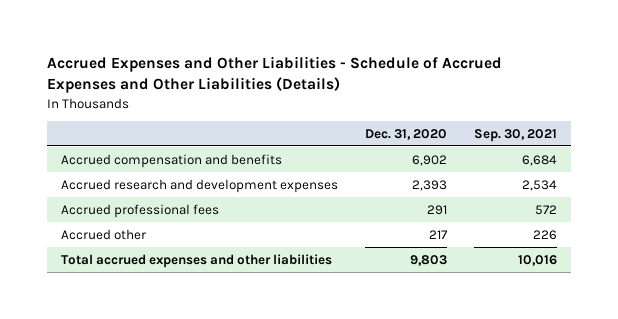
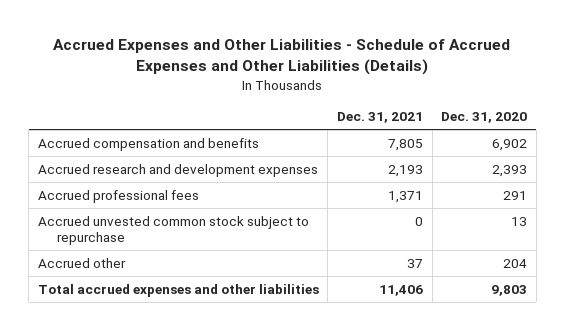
- | Dec. 31, 2020 | Sep. 30, 2021
+ | Dec. 31, 2021 | Dec. 31, 2020
- Accrued other | 217 | 226
+ Accrued unvested common stock subject to repurchase | 0 | 13
+ Accrued other | 37 | 204

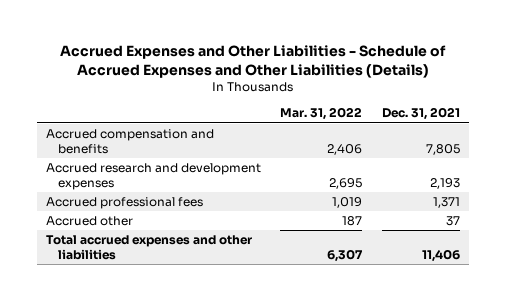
- | Dec. 31, 2021 | Dec. 31, 2020
+ | Mar. 31, 2022 | Dec. 31, 2021
- Accrued unvested common stock subject to repurchase | 0 | 13

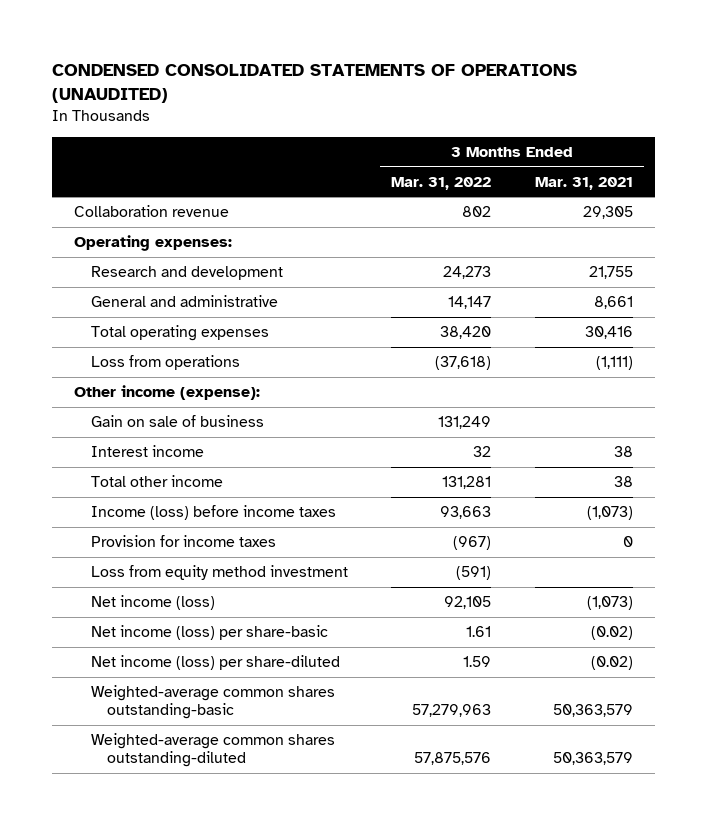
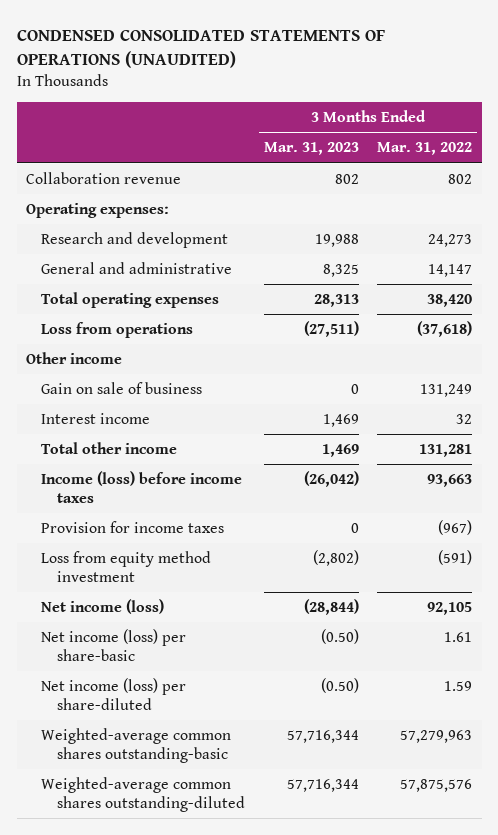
- | 3 Months Ended Mar. 31, 2022 | 3 Months Ended Mar. 31, 2021
+ | 3 Months Ended Mar. 31, 2023 | 3 Months Ended Mar. 31, 2022
- Other income (expense):
+ Other income

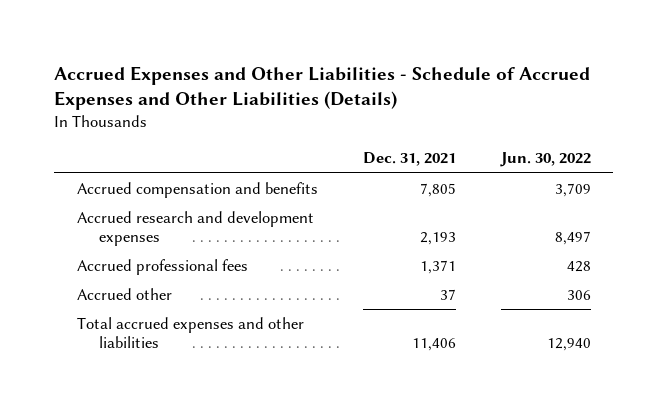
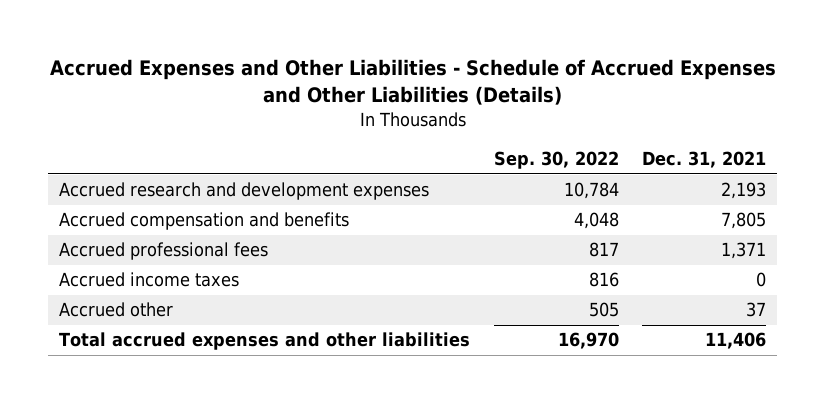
- | Dec. 31, 2021 | Jun. 30, 2022
+ | Sep. 30, 2022 | Dec. 31, 2021
moved down: Accrued compensation and benefits | 4,048 | 7,805
+ Accrued income taxes | 816 | 0

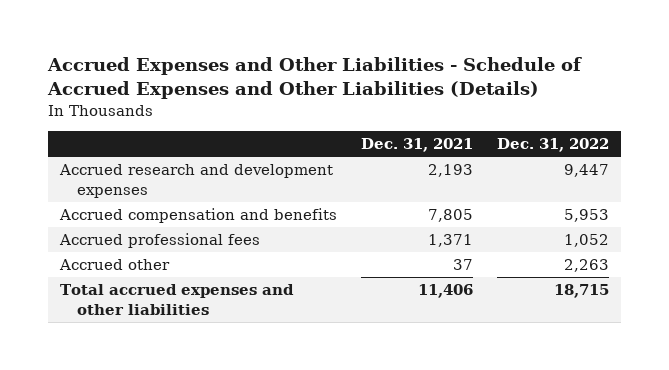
- | Sep. 30, 2022 | Dec. 31, 2021
+ | Dec. 31, 2021 | Dec. 31, 2022
- Accrued income taxes | 816 | 0

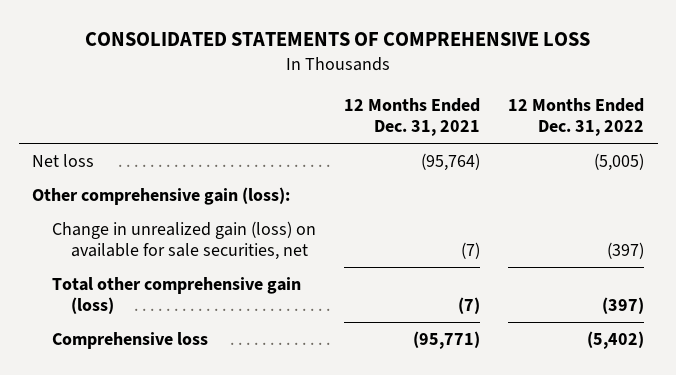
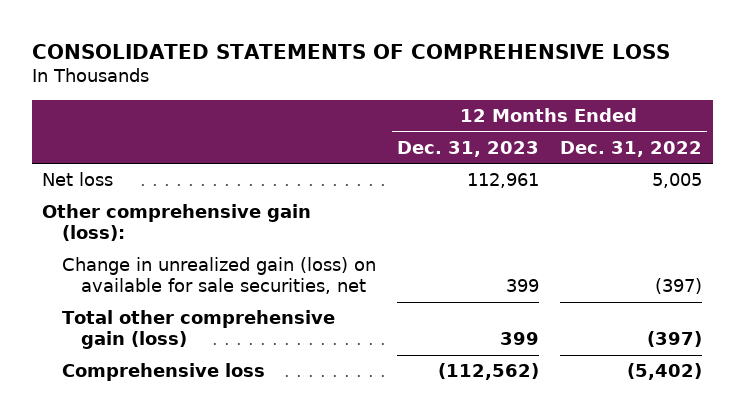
- | 12 Months Ended Dec. 31, 2021 | 12 Months Ended Dec. 31, 2022
+ | 12 Months Ended Dec. 31, 2023 | 12 Months Ended Dec. 31, 2022
- Net loss | (95,764) | (5,005)
+ Net loss | 112,961 | 5,005

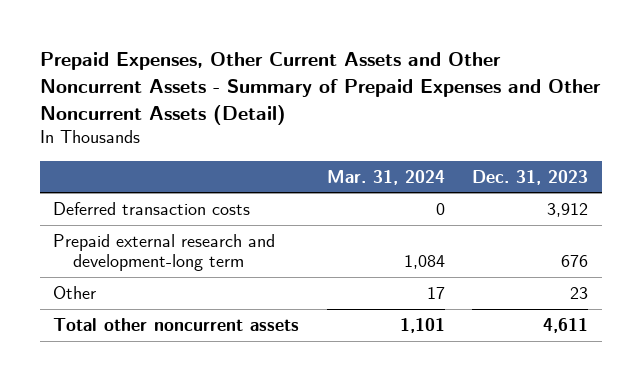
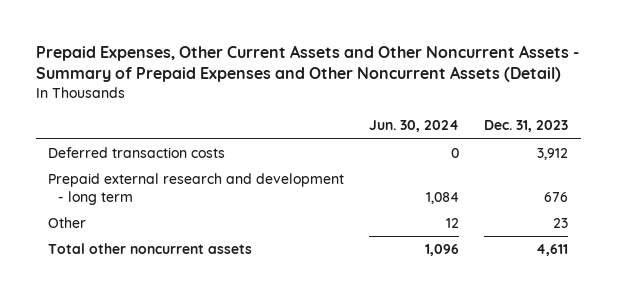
- | Mar. 31, 2024 | Dec. 31, 2023
+ | Jun. 30, 2024 | Dec. 31, 2023
- Prepaid external research and development-long term | 1,084 | 676
+ Prepaid external research and development - long term | 1,084 | 676

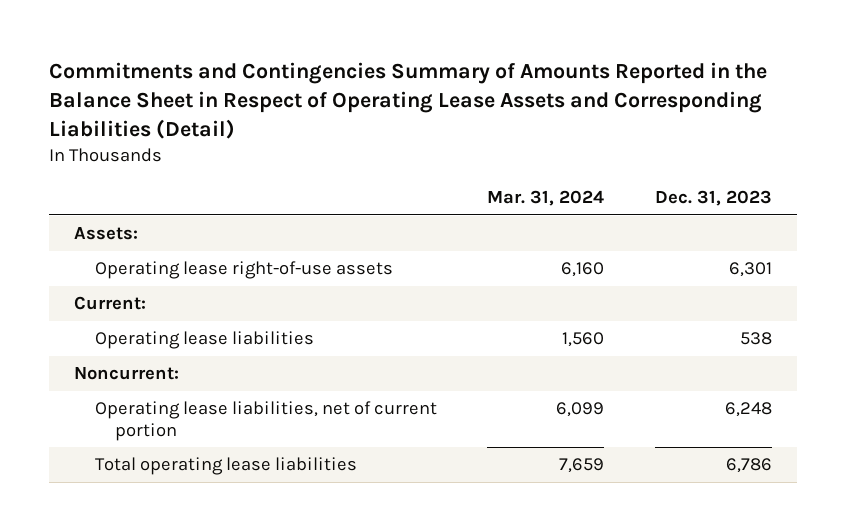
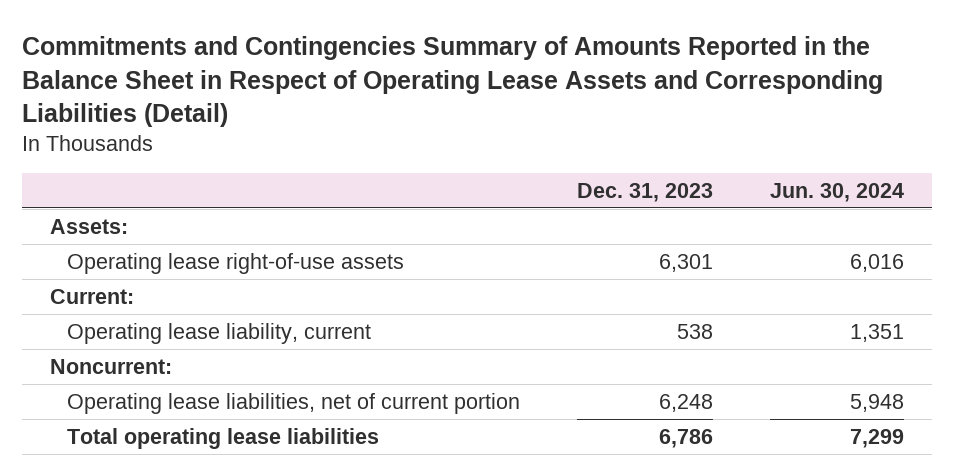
- | Mar. 31, 2024 | Dec. 31, 2023
+ | Dec. 31, 2023 | Jun. 30, 2024
- Operating lease liabilities | 1,560 | 538
+ Operating lease liability, current | 538 | 1,351

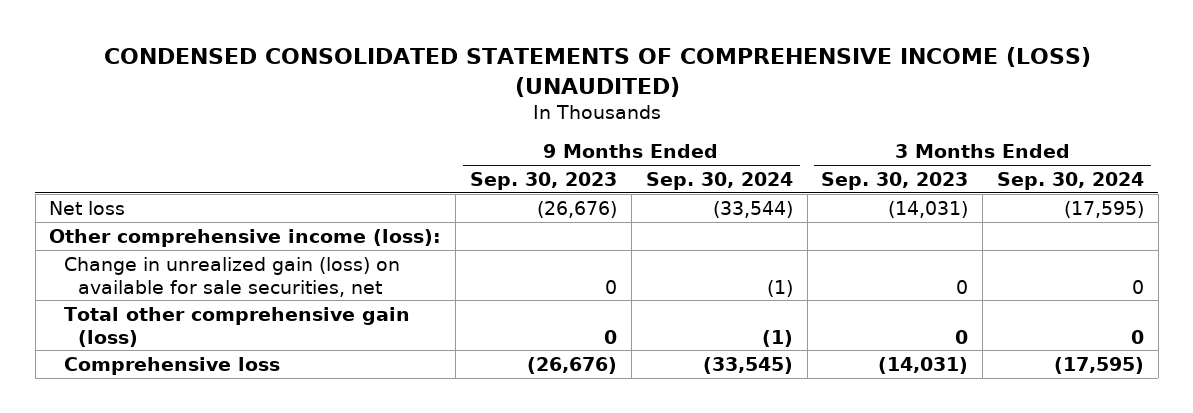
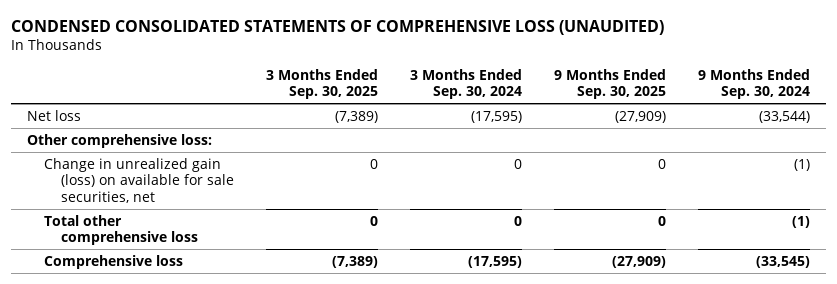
- CONDENSED CONSOLIDATED STATEMENTS OF COMPREHENSIVE INCOME (LOSS) (UNAUDITED)
+ CONDENSED CONSOLIDATED STATEMENTS OF COMPREHENSIVE LOSS (UNAUDITED)
- | 9 Months Ended Sep. 30, 2023 | 9 Months Ended Sep. 30, 2024 | 3 Months Ended Sep. 30, 2023 | 3 Months Ended Sep. 30, 2024
+ | 3 Months Ended Sep. 30, 2025 | 3 Months Ended Sep. 30, 2024 | 9 Months Ended Sep. 30, 2025 | 9 Months Ended Sep. 30, 2024
- Other comprehensive income (loss):
+ Other comprehensive loss:
- Total other comprehensive gain (loss) | 0 | (1) | 0 | 0
+ Total other comprehensive loss | 0 | 0 | 0 | (1)

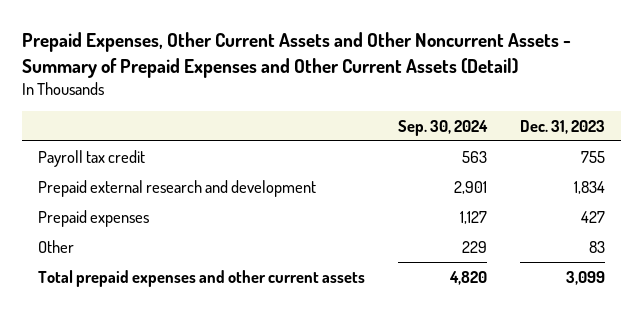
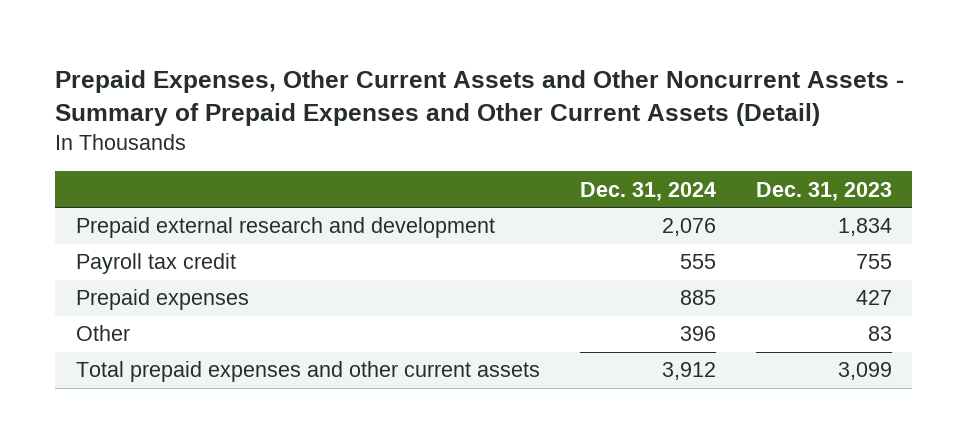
- | Sep. 30, 2024 | Dec. 31, 2023
+ | Dec. 31, 2024 | Dec. 31, 2023
moved down: Payroll tax credit | 555 | 755

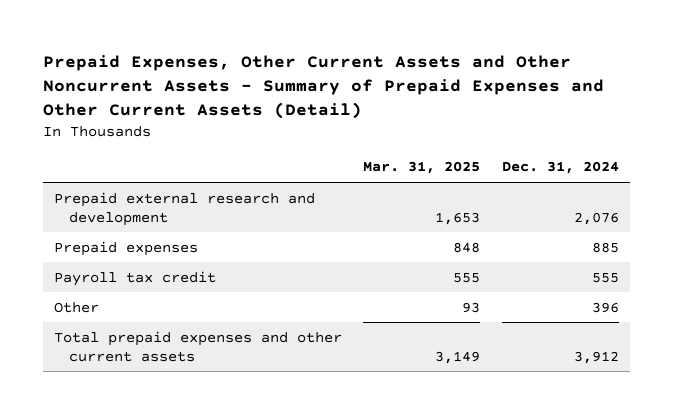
- | Dec. 31, 2024 | Dec. 31, 2023
+ | Mar. 31, 2025 | Dec. 31, 2024
moved down: Payroll tax credit | 555 | 555

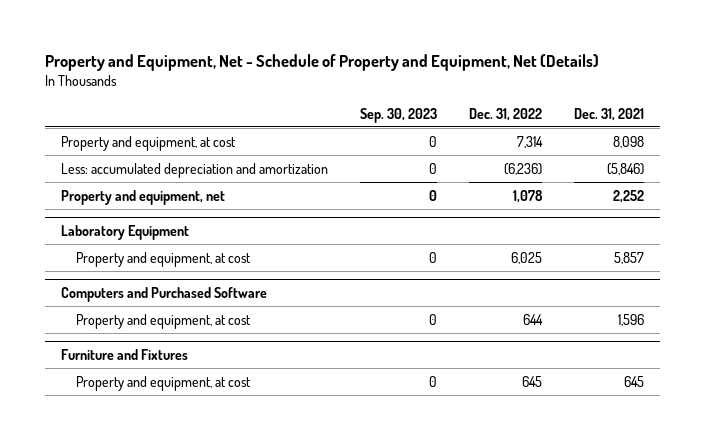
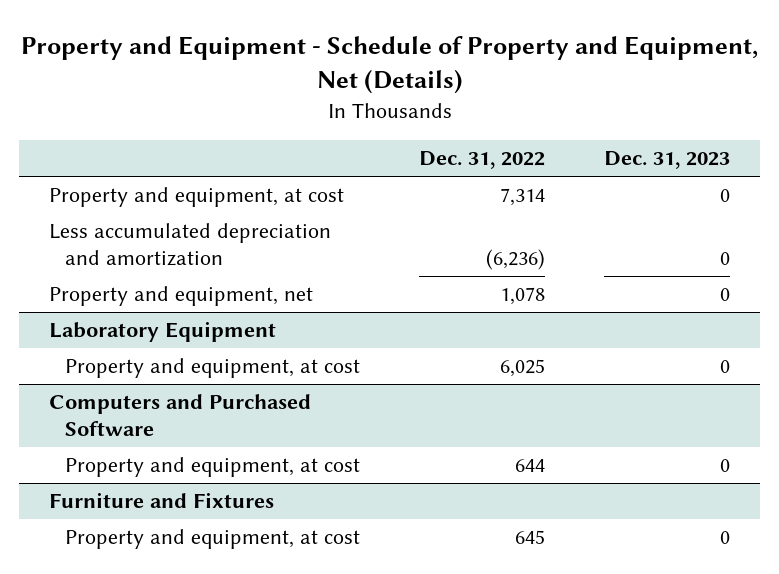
- Property and Equipment, Net - Schedule of Property and Equipment, Net (Details)
+ Property and Equipment - Schedule of Property and Equipment, Net (Details)
- | Sep. 30, 2023 | Dec. 31, 2022 | Dec. 31, 2021
+ | Dec. 31, 2022 | Dec. 31, 2023
- Less: accumulated depreciation and amortization | 0 | (6,236) | (5,846)
+ Less accumulated depreciation and amortization | (6,236) | 0

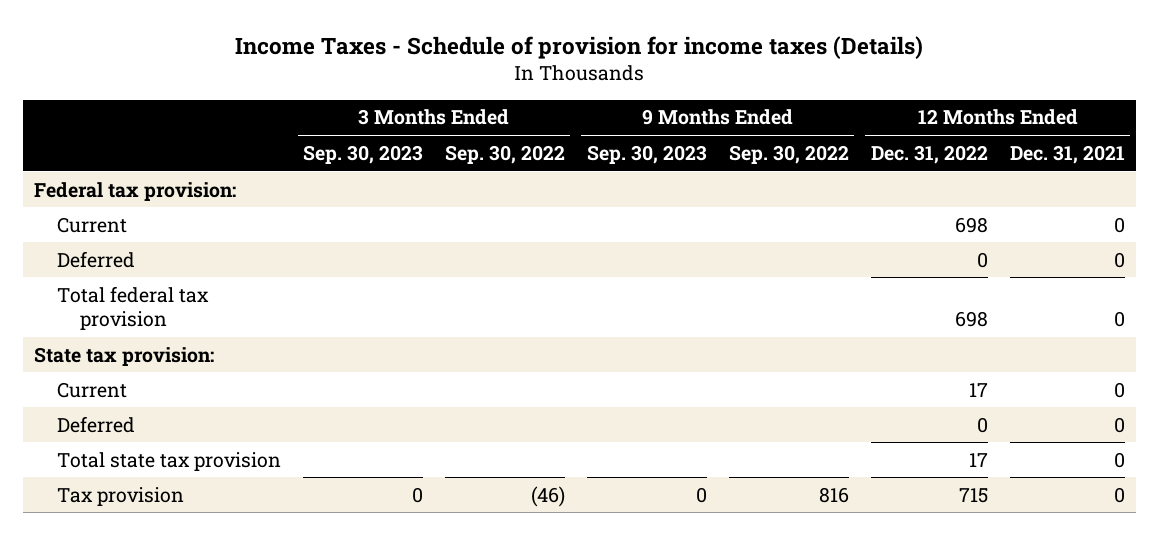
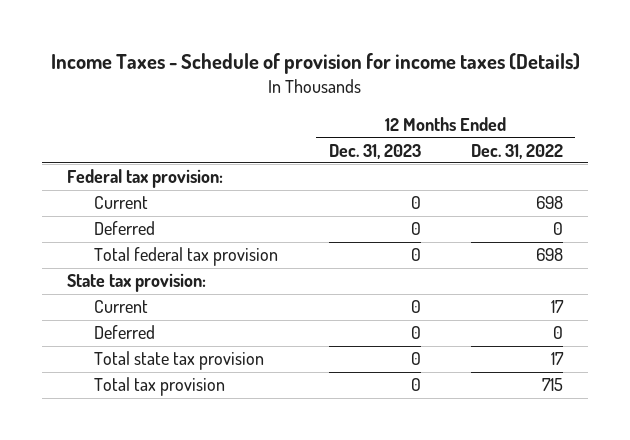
- | 3 Months Ended Sep. 30, 2023 | 3 Months Ended Sep. 30, 2022 | 9 Months Ended Sep. 30, 2023 | 9 Months Ended Sep. 30, 2022 | 12 Months Ended Dec. 31, 2022 | 12 Months Ended Dec. 31, 2021
+ | 12 Months Ended Dec. 31, 2023 | 12 Months Ended Dec. 31, 2022
- Tax provision | 0 | (46) | 0 | 816 | 715 | 0
+ Total tax provision | 0 | 715

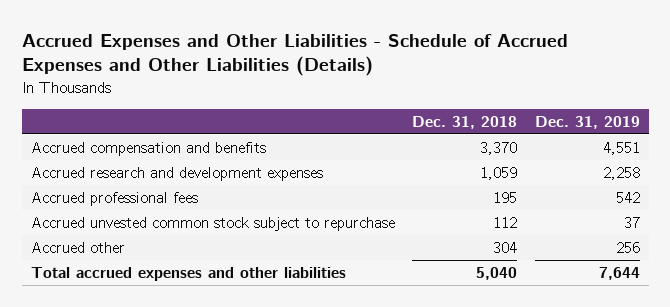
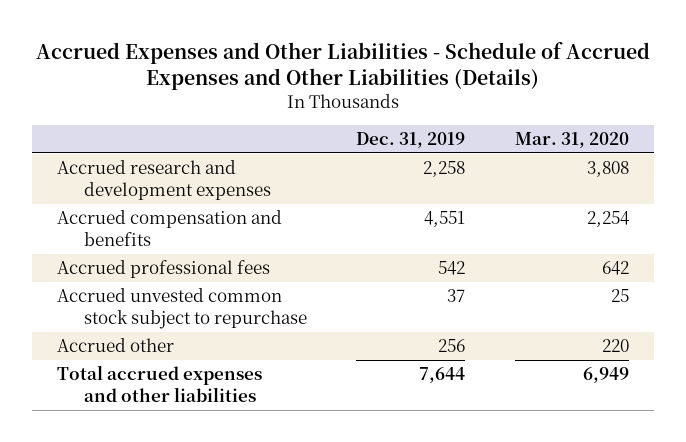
- | Dec. 31, 2018 | Dec. 31, 2019
+ | Dec. 31, 2019 | Mar. 31, 2020
moved down: Accrued compensation and benefits | 4,551 | 2,254

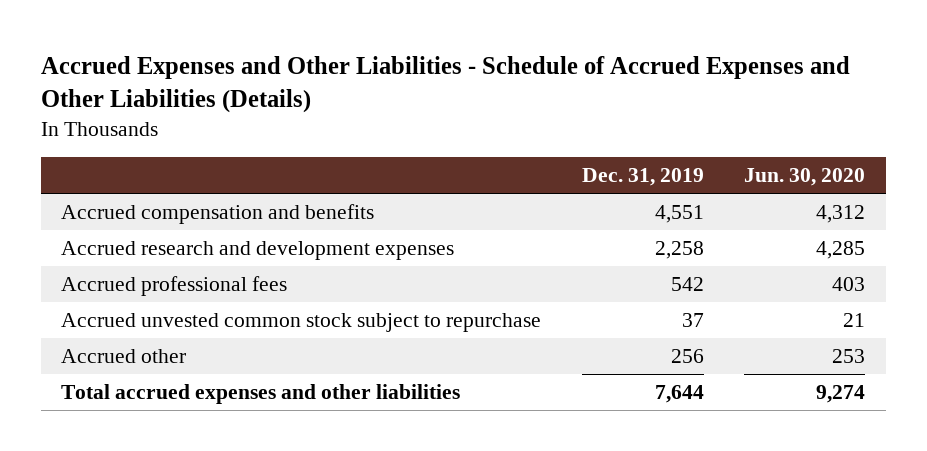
- | Dec. 31, 2019 | Mar. 31, 2020
+ | Dec. 31, 2019 | Jun. 30, 2020
moved down: Accrued research and development expenses | 2,258 | 4,285

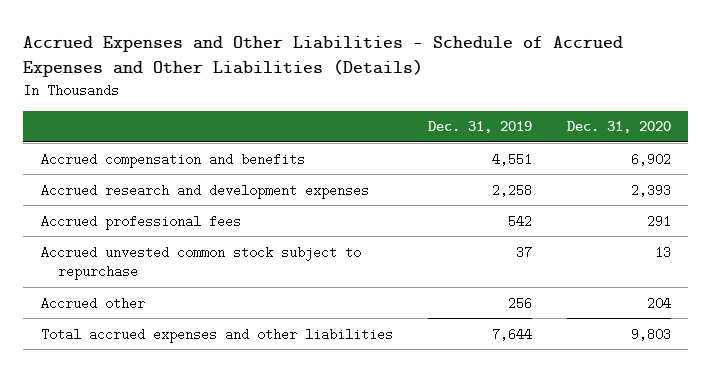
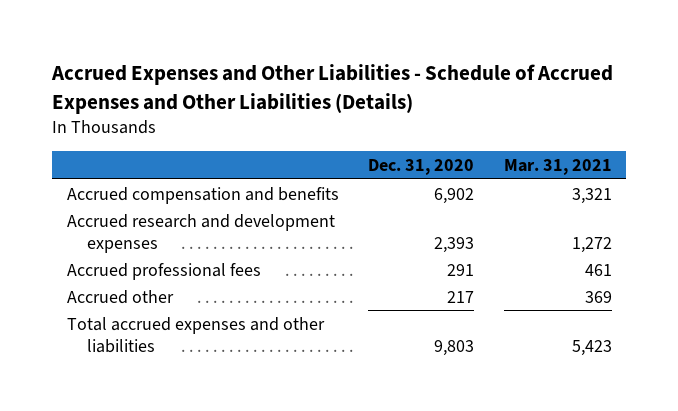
- | Dec. 31, 2019 | Dec. 31, 2020
+ | Dec. 31, 2020 | Mar. 31, 2021
- Accrued unvested common stock subject to repurchase | 37 | 13
- Accrued other | 256 | 204
+ Accrued other | 217 | 369

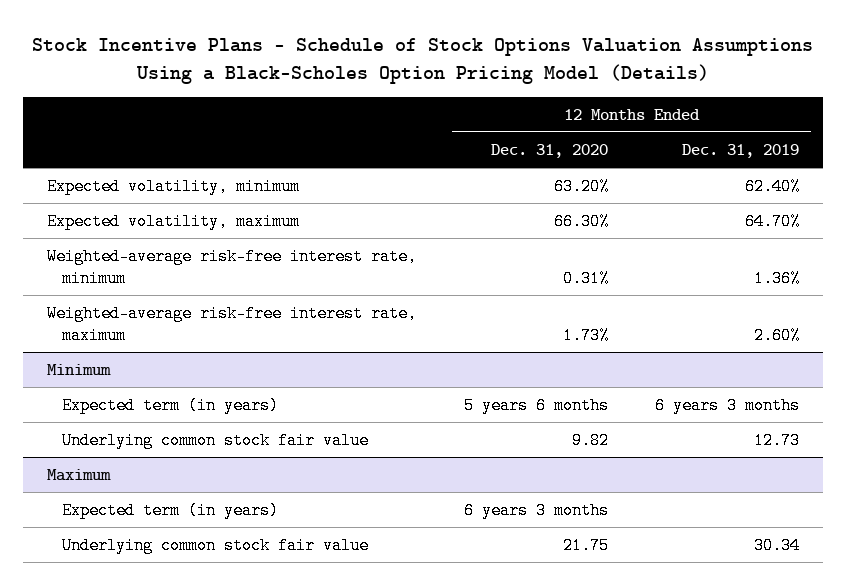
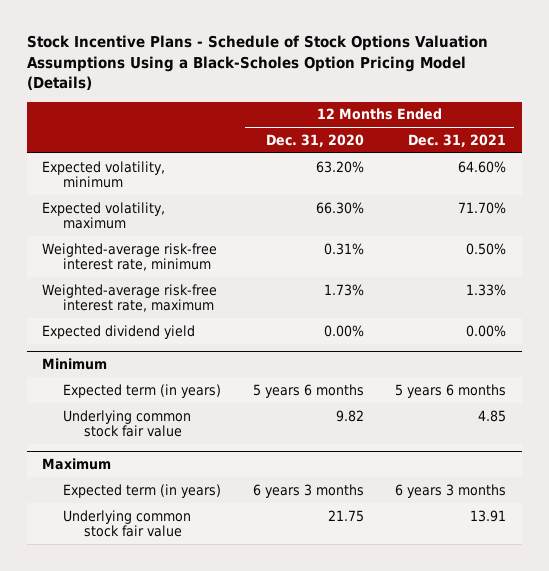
- | 12 Months Ended Dec. 31, 2020 | 12 Months Ended Dec. 31, 2019
+ | 12 Months Ended Dec. 31, 2020 | 12 Months Ended Dec. 31, 2021
+ Expected dividend yield | 0.00% | 0.00%

